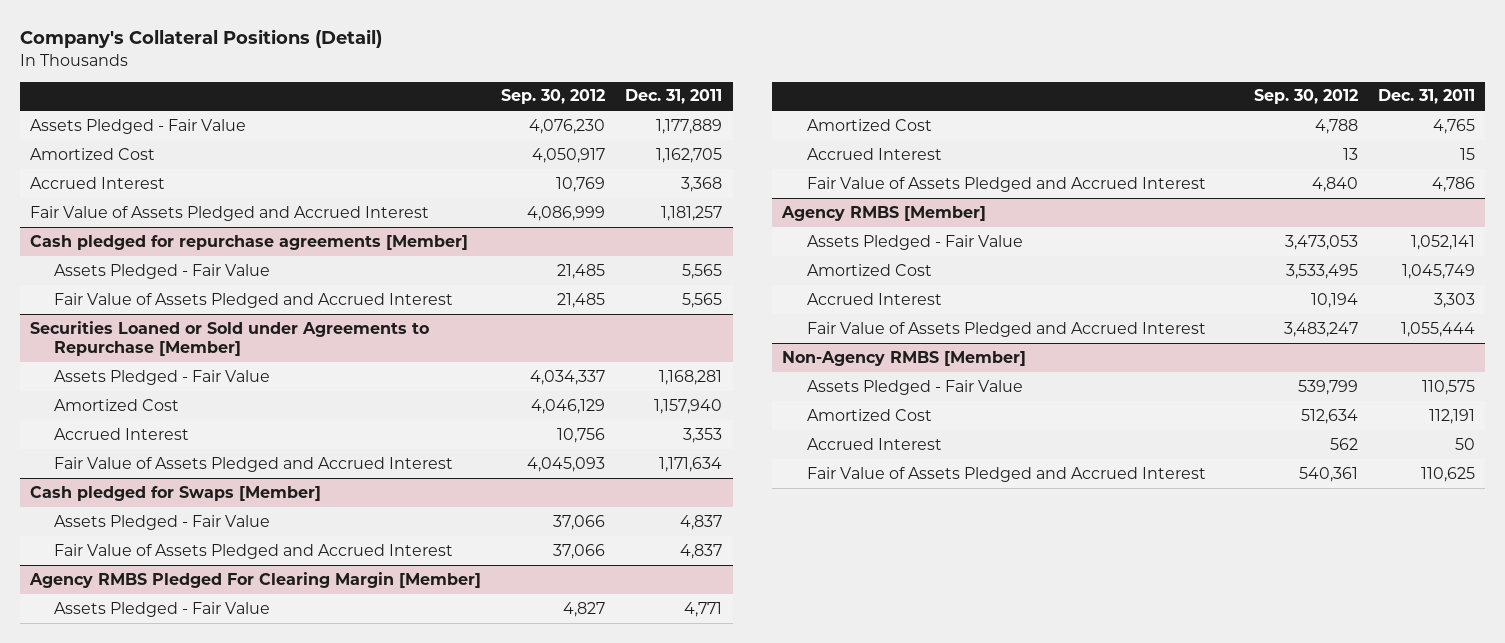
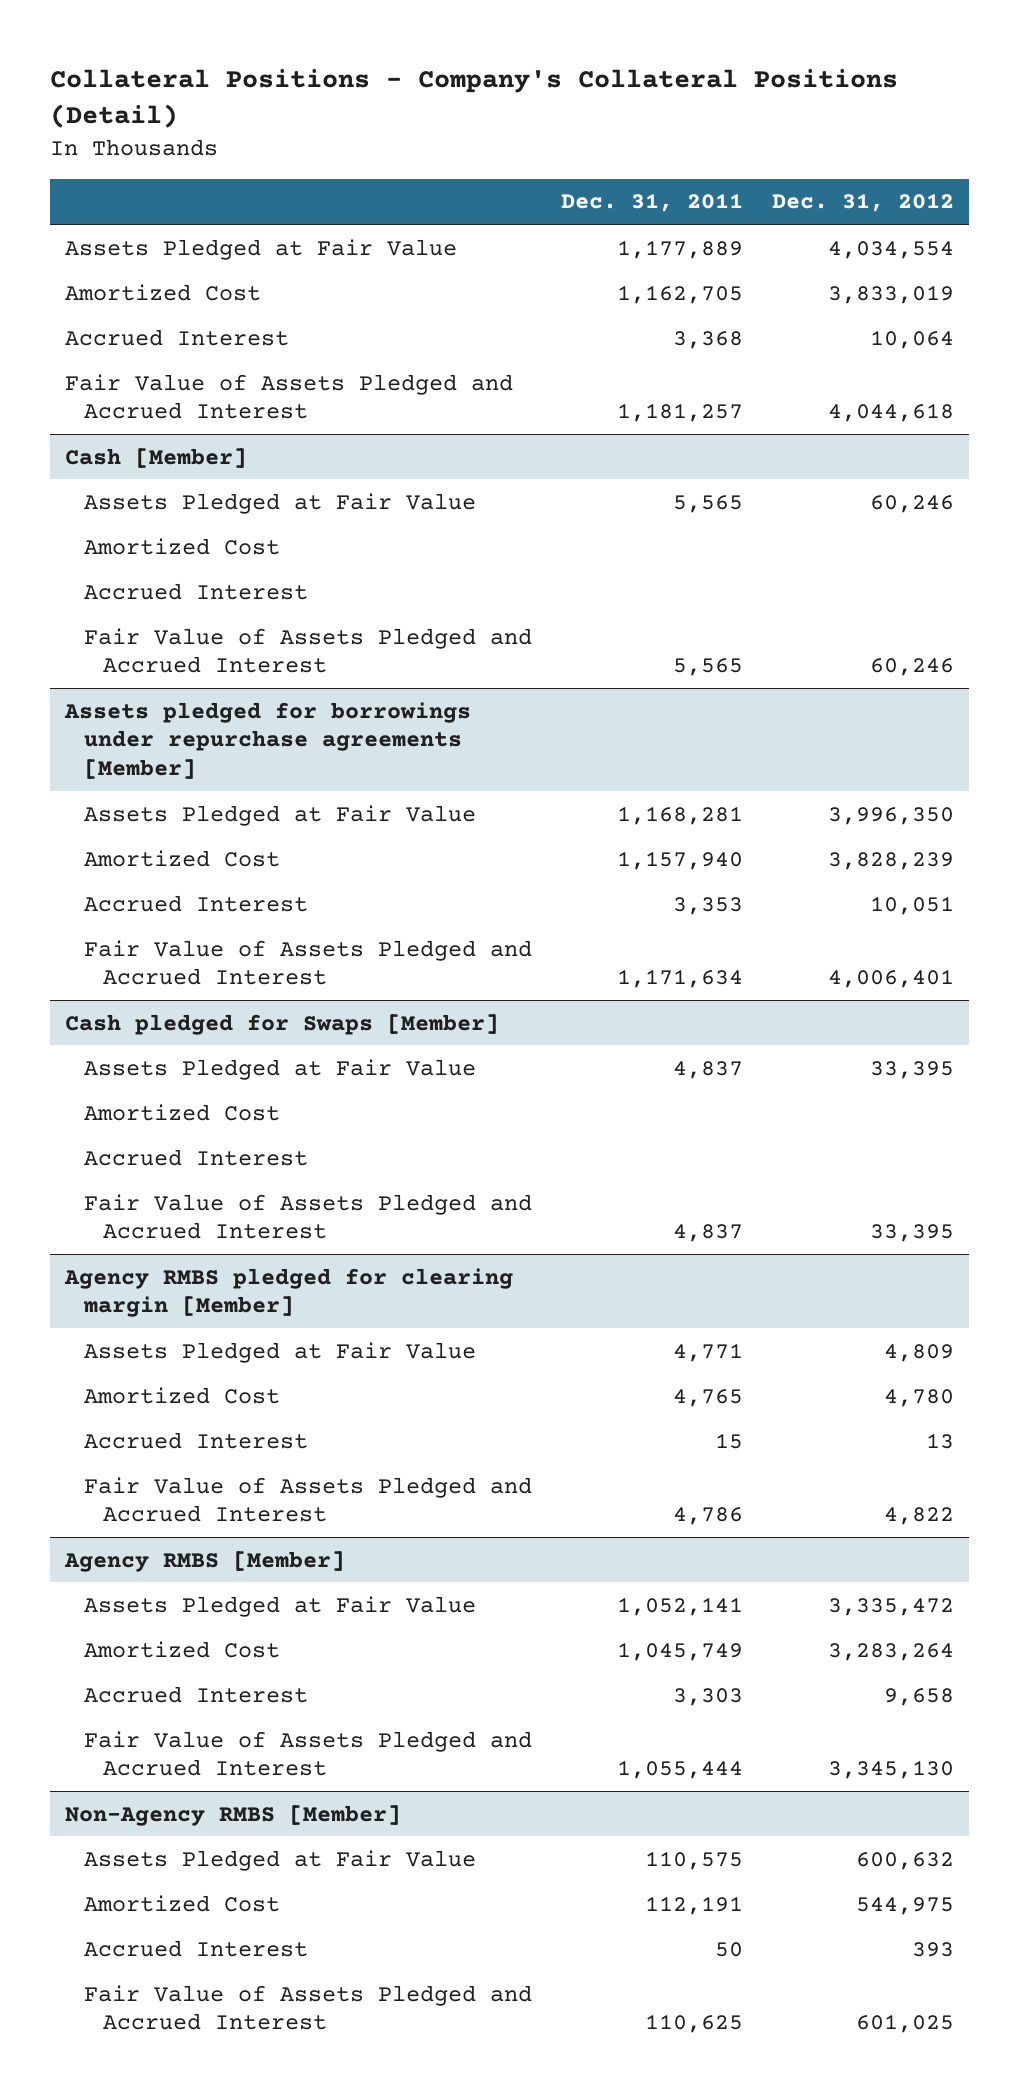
- Company's Collateral Positions (Detail)
+ Collateral Positions - Company's Collateral Positions (Detail)
- | Sep. 30, 2012 | Dec. 31, 2011
+ | Dec. 31, 2011 | Dec. 31, 2012
- Assets Pledged - Fair Value | 4,076,230 | 1,177,889
+ Assets Pledged at Fair Value | 1,177,889 | 4,034,554
- Cash pledged for repurchase agreements [Member]
- Assets Pledged - Fair Value | 21,485 | 5,565
+ Cash [Member]
+ Assets Pledged at Fair Value | 5,565 | 60,246
+ Amortized Cost
+ Accrued Interest
- Securities Loaned or Sold under Agreements to Repurchase [Member]
- Assets Pledged - Fair Value | 4,034,337 | 1,168,281
+ Assets pledged for borrowings under repurchase agreements [Member]
+ Assets Pledged at Fair Value | 1,168,281 | 3,996,350
@ Cash pledged for Swaps [Member]
- Assets Pledged - Fair Value | 37,066 | 4,837
+ Assets Pledged at Fair Value | 4,837 | 33,395
+ Amortized Cost
+ Accrued Interest
- Agency RMBS Pledged For Clearing Margin [Member]
- Assets Pledged - Fair Value | 4,827 | 4,771
+ Agency RMBS pledged for clearing margin [Member]
+ Assets Pledged at Fair Value | 4,771 | 4,809
@ Agency RMBS [Member]
- Assets Pledged - Fair Value | 3,473,053 | 1,052,141
+ Assets Pledged at Fair Value | 1,052,141 | 3,335,472
@ Non-Agency RMBS [Member]
- Assets Pledged - Fair Value | 539,799 | 110,575
+ Assets Pledged at Fair Value | 110,575 | 600,632

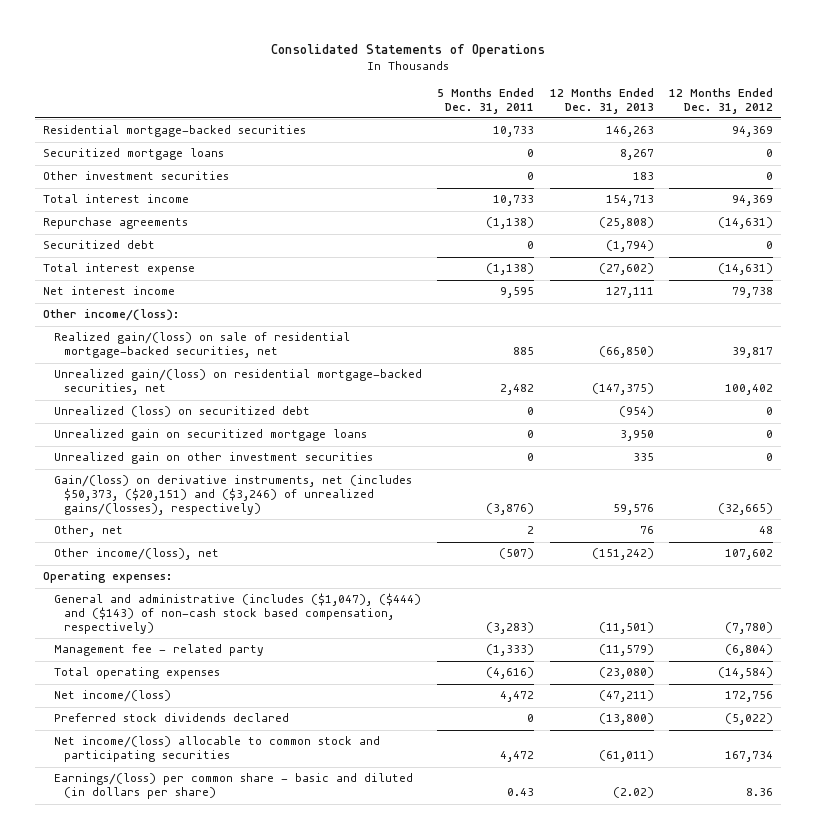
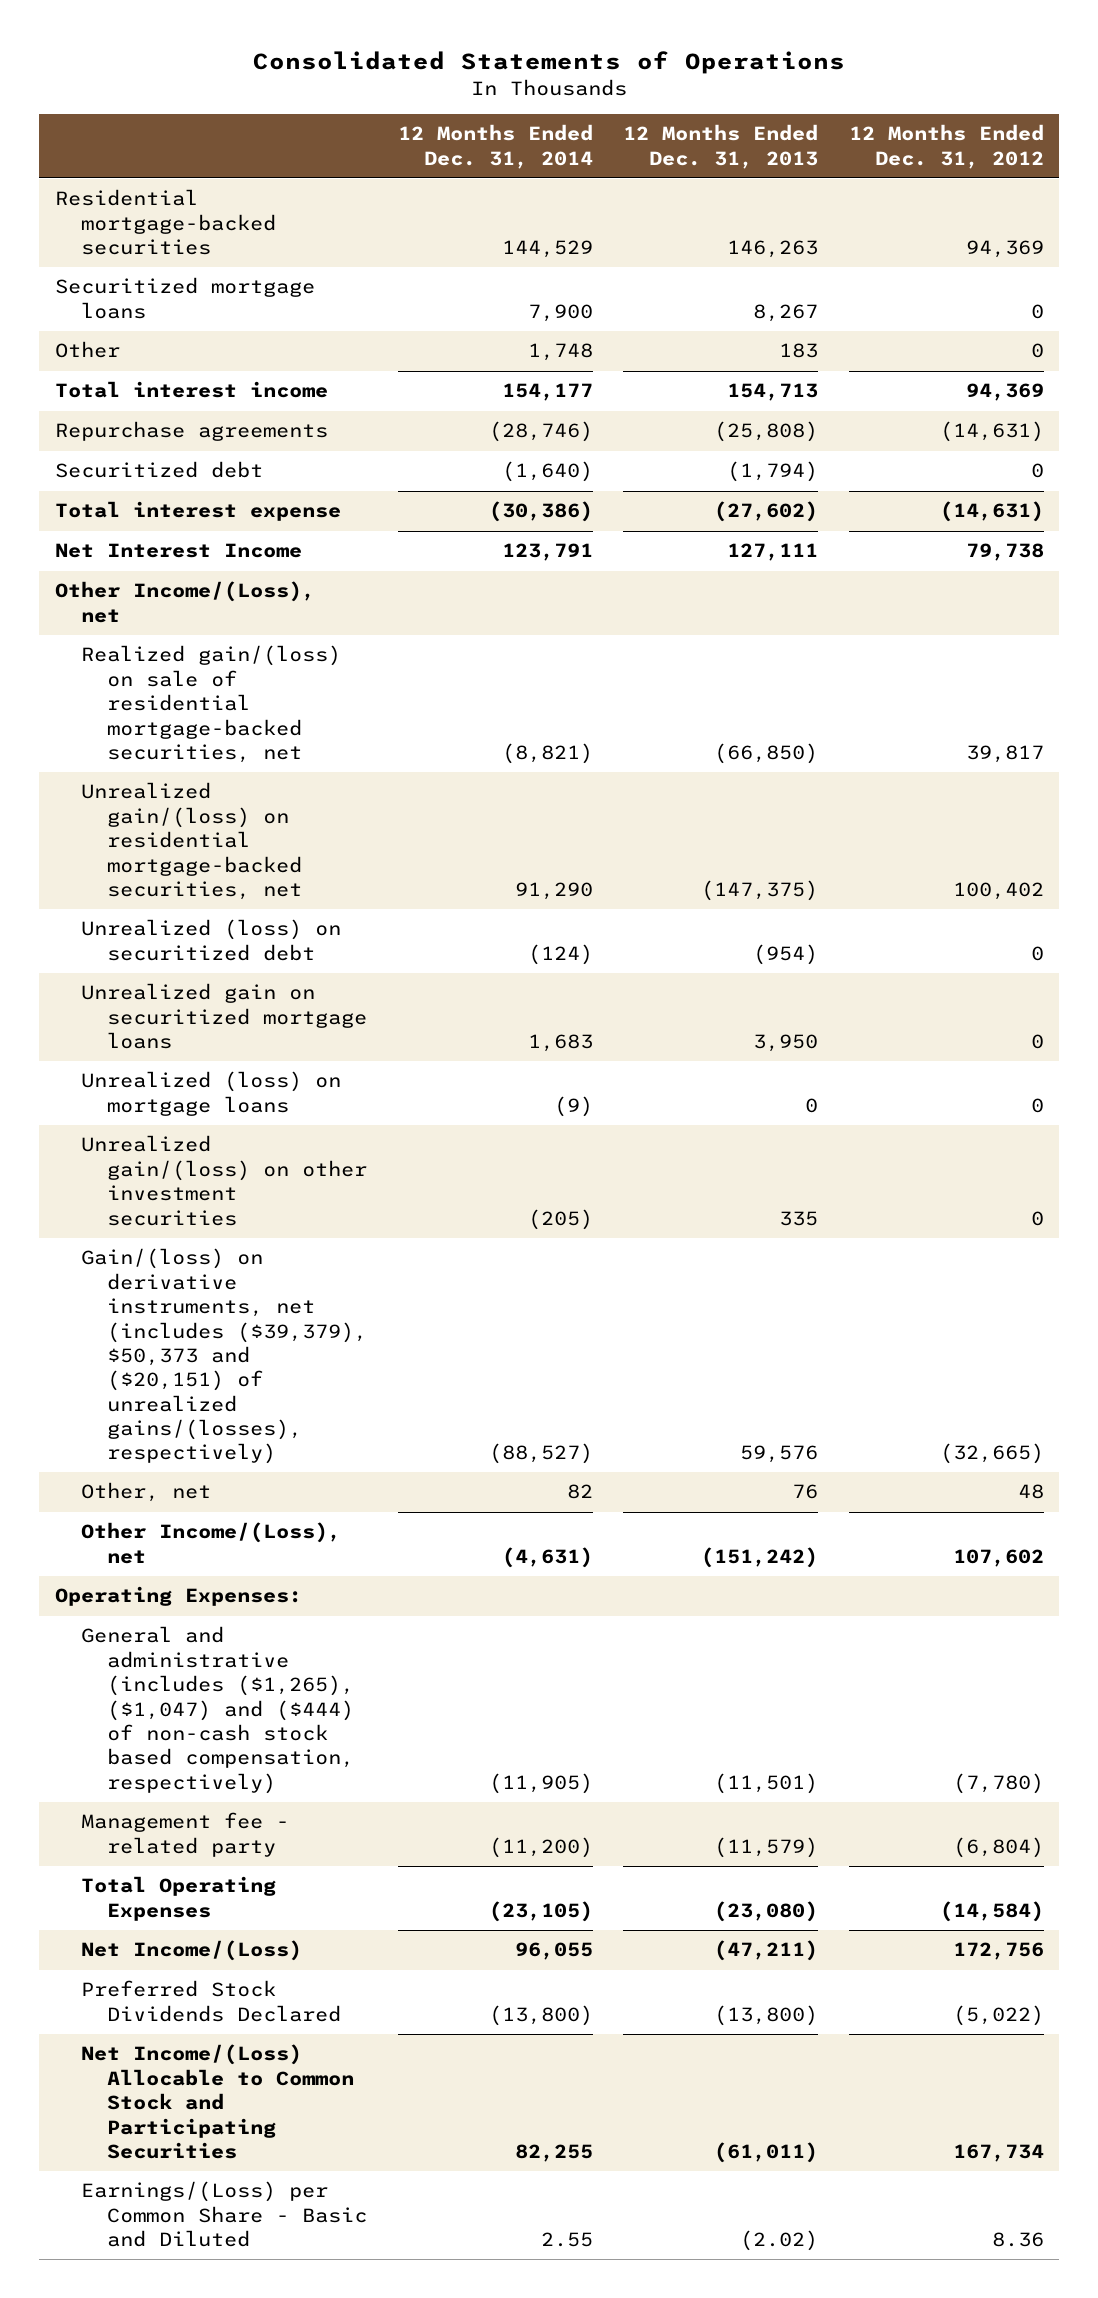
- | 5 Months Ended Dec. 31, 2011 | 12 Months Ended Dec. 31, 2013 | 12 Months Ended Dec. 31, 2012
+ | 12 Months Ended Dec. 31, 2014 | 12 Months Ended Dec. 31, 2013 | 12 Months Ended Dec. 31, 2012
- Other investment securities | 0 | 183 | 0
+ Other | 1,748 | 183 | 0
- Net interest income | 9,595 | 127,111 | 79,738
- Other income/(loss):
+ Net Interest Income | 123,791 | 127,111 | 79,738
+ Other Income/(Loss), net
- Unrealized gain on other investment securities | 0 | 335 | 0
- Gain/(loss) on derivative instruments, net (includes $50,373, ($20,151) and ($3,246) of unrealized gains/(losses), respectively) | (3,876) | 59,576 | (32,665)
+ Unrealized (loss) on mortgage loans | (9) | 0 | 0
+ Unrealized gain/(loss) on other investment securities | (205) | 335 | 0
+ Gain/(loss) on derivative instruments, net (includes ($39,379), $50,373 and ($20,151) of unrealized gains/(losses), respectively) | (88,527) | 59,576 | (32,665)
- Other income/(loss), net | (507) | (151,242) | 107,602
- Operating expenses:
- General and administrative (includes ($1,047), ($444) and ($143) of non-cash stock based compensation, respectively) | (3,283) | (11,501) | (7,780)
+ Other Income/(Loss), net | (4,631) | (151,242) | 107,602
+ Operating Expenses:
+ General and administrative (includes ($1,265), ($1,047) and ($444) of non-cash stock based compensation, respectively) | (11,905) | (11,501) | (7,780)
- Total operating expenses | (4,616) | (23,080) | (14,584)
- Net income/(loss) | 4,472 | (47,211) | 172,756
- Preferred stock dividends declared | 0 | (13,800) | (5,022)
- Net income/(loss) allocable to common stock and participating securities | 4,472 | (61,011) | 167,734
- Earnings/(loss) per common share - basic and diluted (in dollars per share) | 0.43 | (2.02) | 8.36
+ Total Operating Expenses | (23,105) | (23,080) | (14,584)
+ Net Income/(Loss) | 96,055 | (47,211) | 172,756
+ Preferred Stock Dividends Declared | (13,800) | (13,800) | (5,022)
+ Net Income/(Loss) Allocable to Common Stock and Participating Securities | 82,255 | (61,011) | 167,734
+ Earnings/(Loss) per Common Share - Basic and Diluted | 2.55 | (2.02) | 8.36

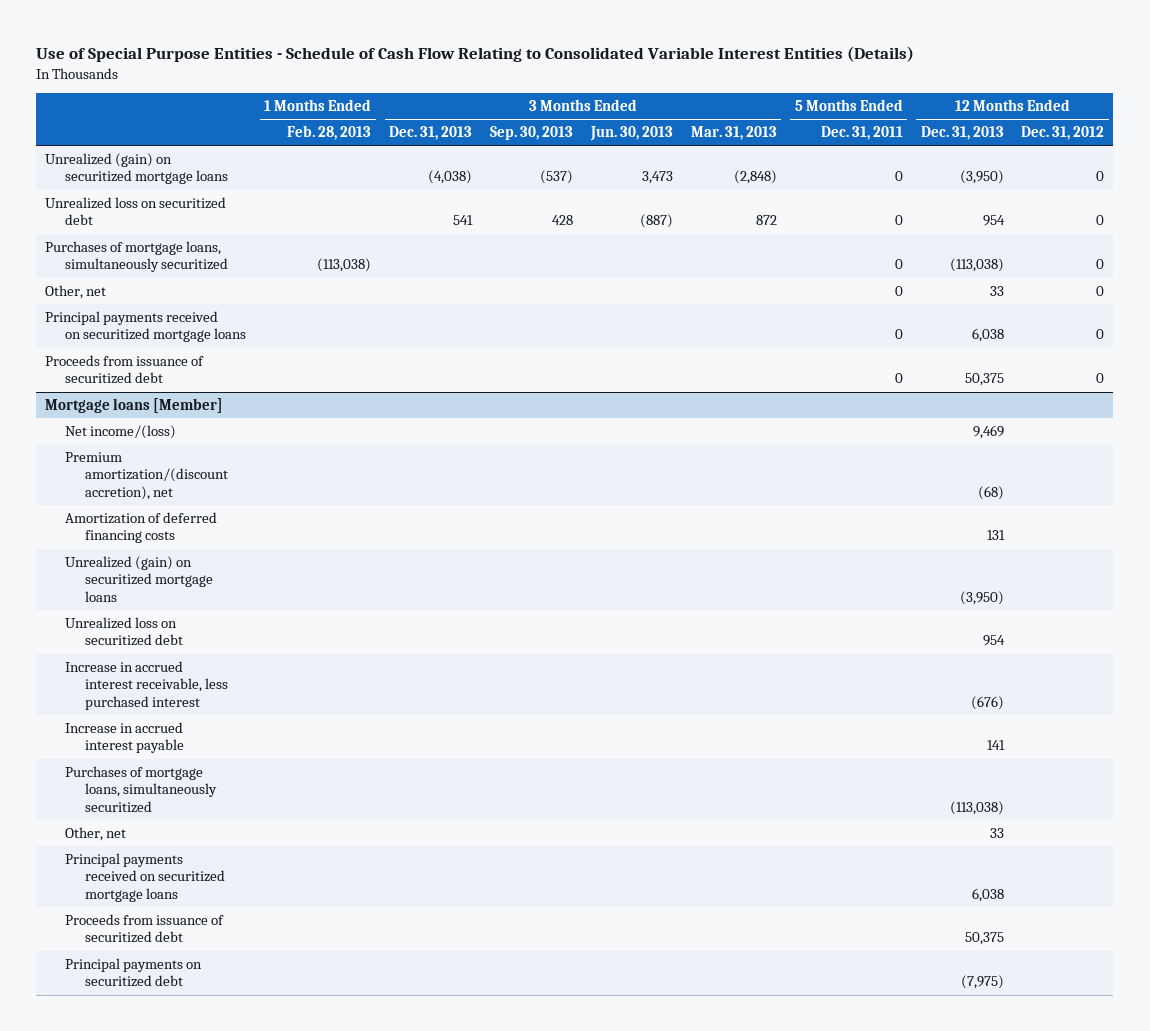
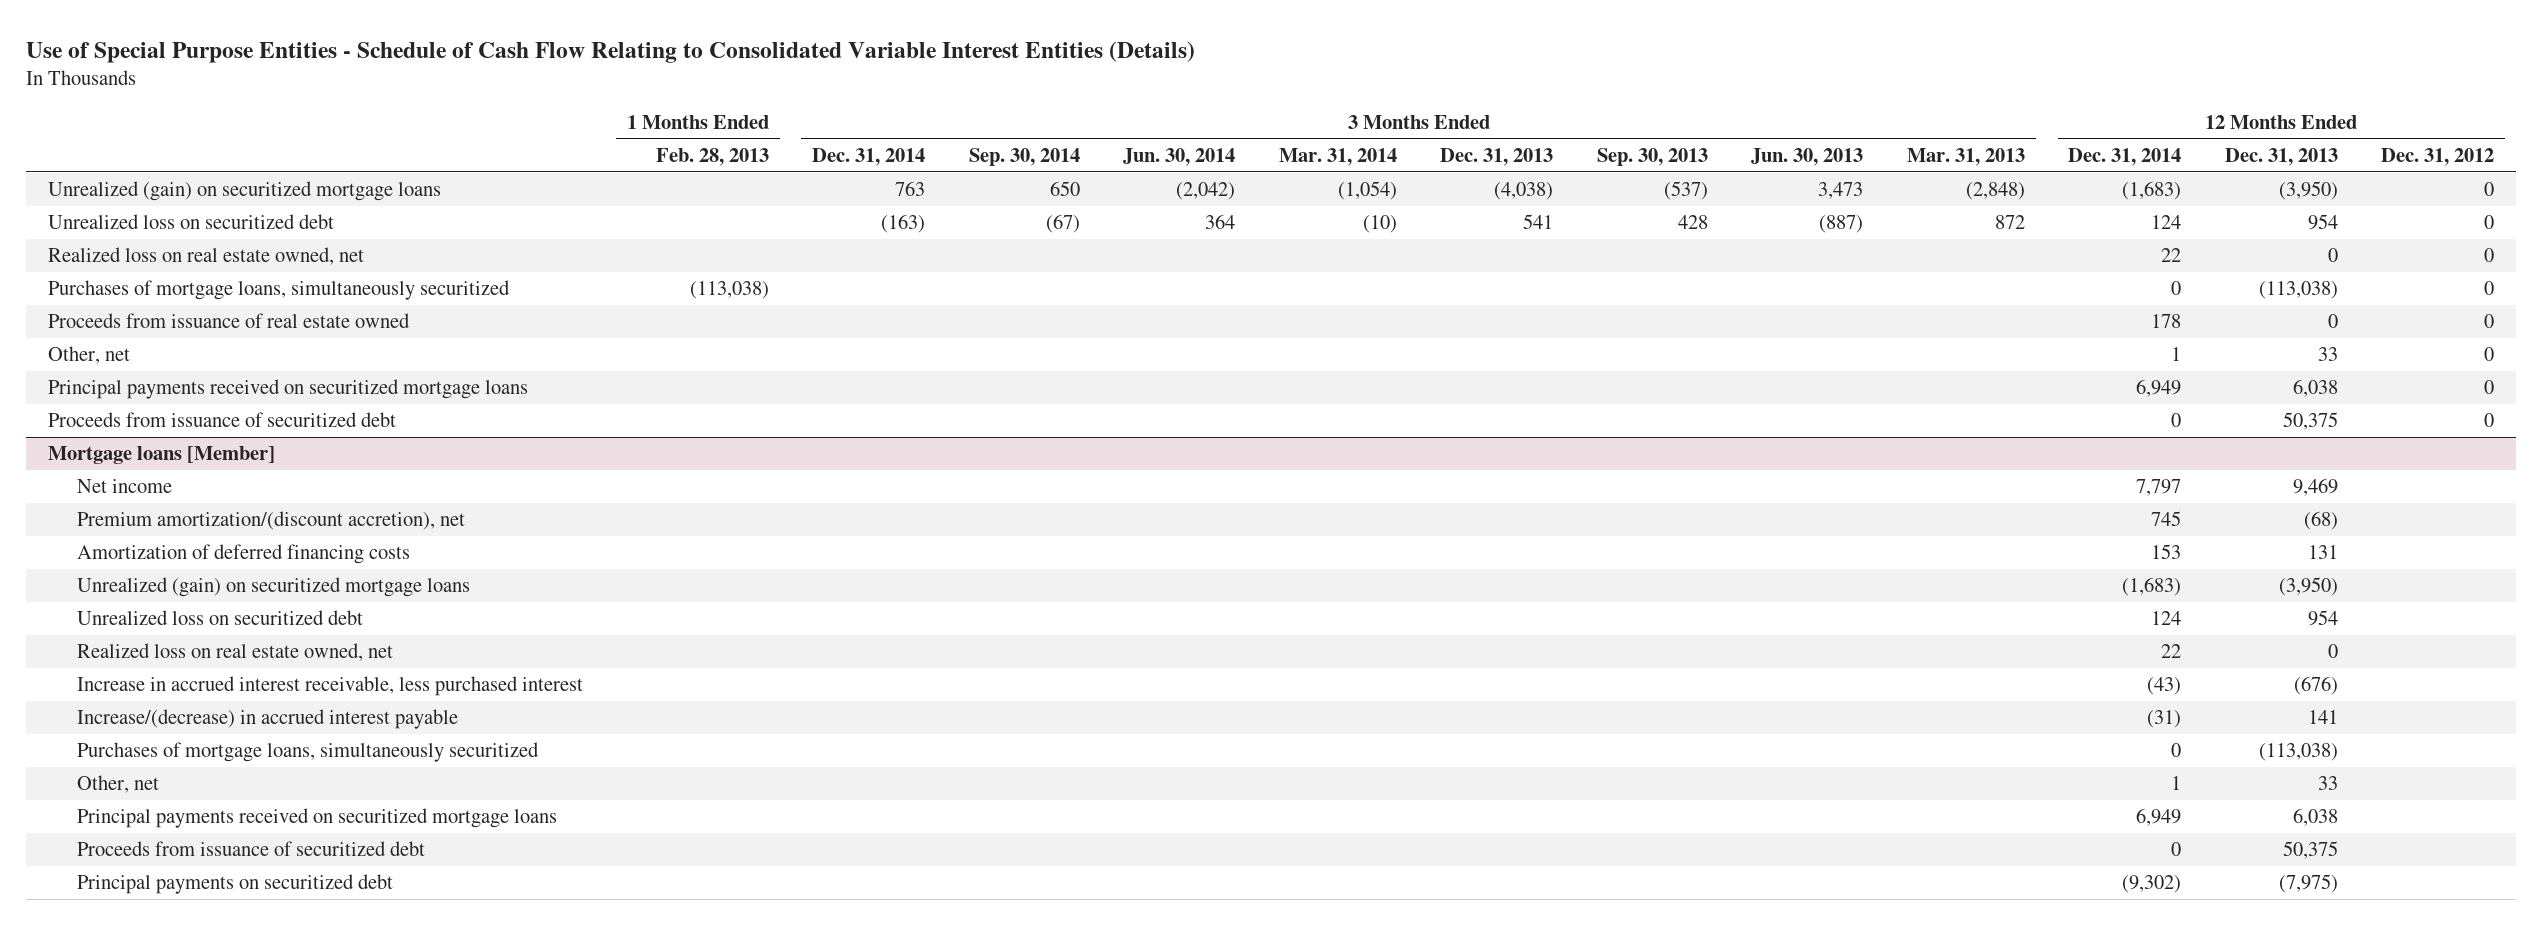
- | 1 Months Ended Feb. 28, 2013 | 3 Months Ended Dec. 31, 2013 | 3 Months Ended Sep. 30, 2013 | 3 Months Ended Jun. 30, 2013 | 3 Months Ended Mar. 31, 2013 | 5 Months Ended Dec. 31, 2011 | 12 Months Ended Dec. 31, 2013 | 12 Months Ended Dec. 31, 2012
+ | 1 Months Ended Feb. 28, 2013 | 3 Months Ended Dec. 31, 2014 | 3 Months Ended Sep. 30, 2014 | 3 Months Ended Jun. 30, 2014 | 3 Months Ended Mar. 31, 2014 | 3 Months Ended Dec. 31, 2013 | 3 Months Ended Sep. 30, 2013 | 3 Months Ended Jun. 30, 2013 | 3 Months Ended Mar. 31, 2013 | 12 Months Ended Dec. 31, 2014 | 12 Months Ended Dec. 31, 2013 | 12 Months Ended Dec. 31, 2012
+ Realized loss on real estate owned, net | | | | | | | | | | 22 | 0 | 0
+ Proceeds from issuance of real estate owned | | | | | | | | | | 178 | 0 | 0
@ Mortgage loans [Member]
- Net income/(loss) | | | | | | | 9,469 |
+ Net income | | | | | | | | | | 7,797 | 9,469 |
+ Realized loss on real estate owned, net | | | | | | | | | | 22 | 0 |
- Increase in accrued interest payable | | | | | | | 141 |
+ Increase/(decrease) in accrued interest payable | | | | | | | | | | (31) | 141 |

